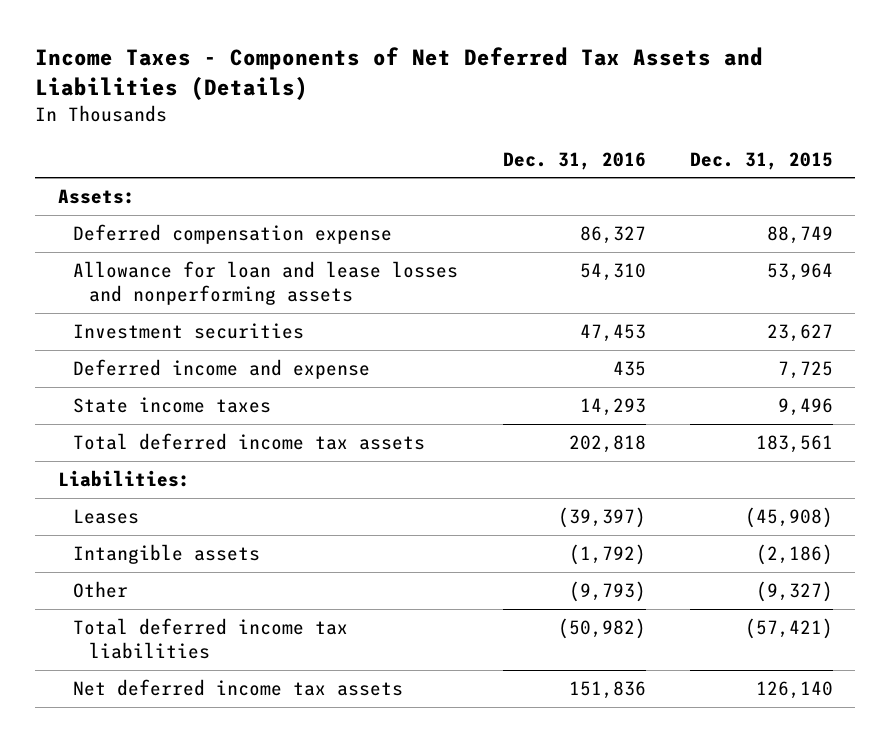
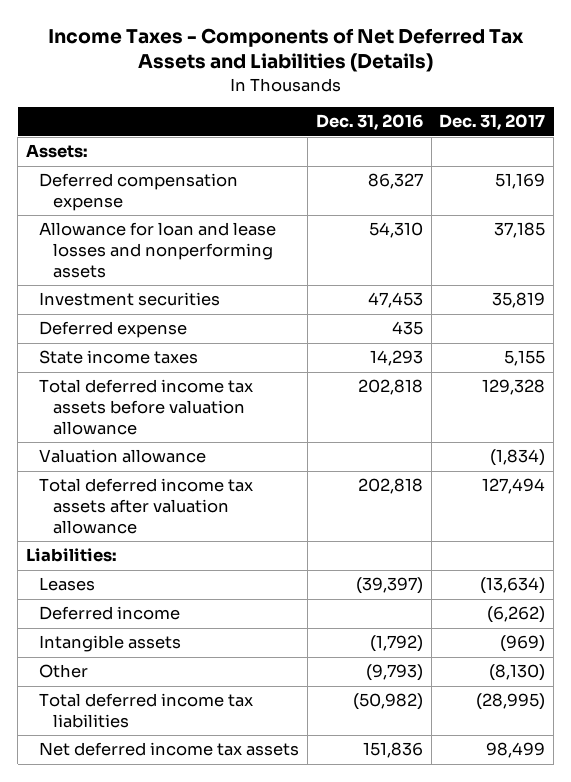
- | Dec. 31, 2016 | Dec. 31, 2015
+ | Dec. 31, 2016 | Dec. 31, 2017
- Deferred income and expense | 435 | 7,725
+ Deferred expense | 435 |
- Total deferred income tax assets | 202,818 | 183,561
+ Total deferred income tax assets before valuation allowance | 202,818 | 129,328
+ Valuation allowance | | (1,834)
+ Total deferred income tax assets after valuation allowance | 202,818 | 127,494
+ Deferred income | | (6,262)

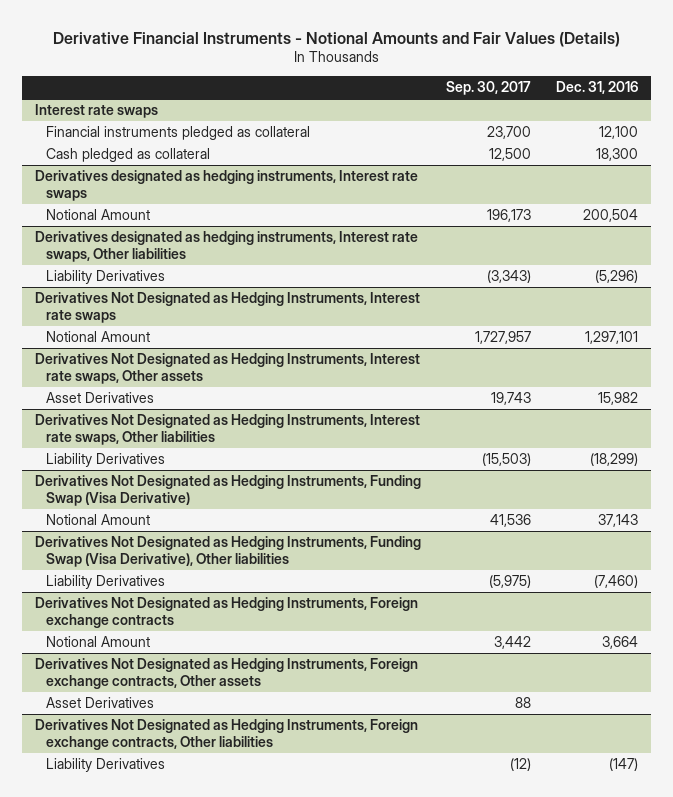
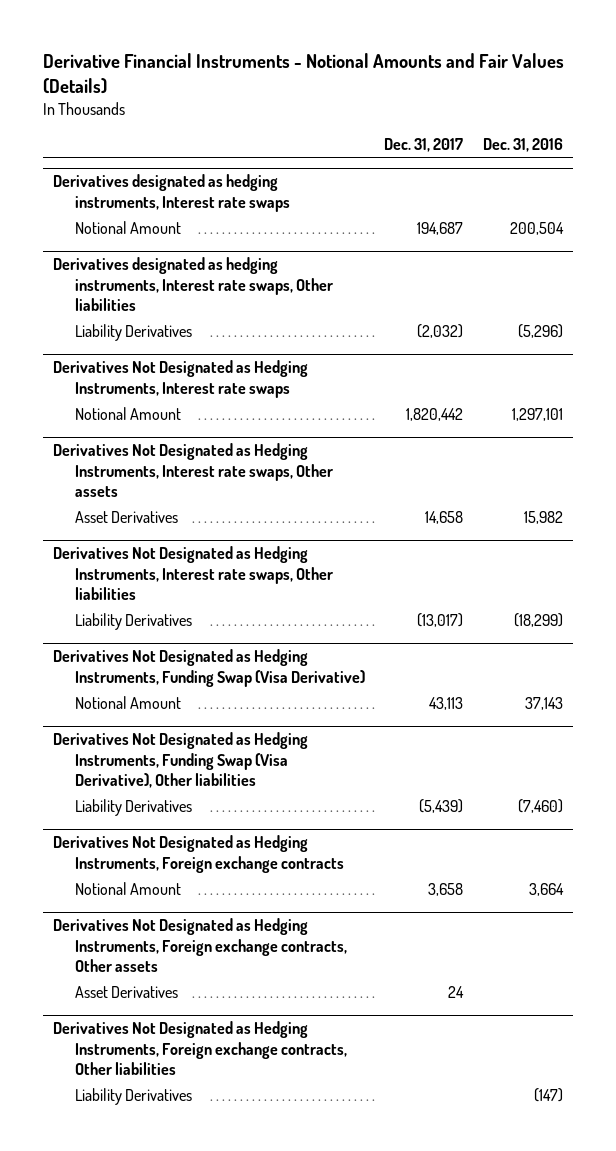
- | Sep. 30, 2017 | Dec. 31, 2016
+ | Dec. 31, 2017 | Dec. 31, 2016
- Interest rate swaps
- Financial instruments pledged as collateral | 23,700 | 12,100
- Cash pledged as collateral | 12,500 | 18,300

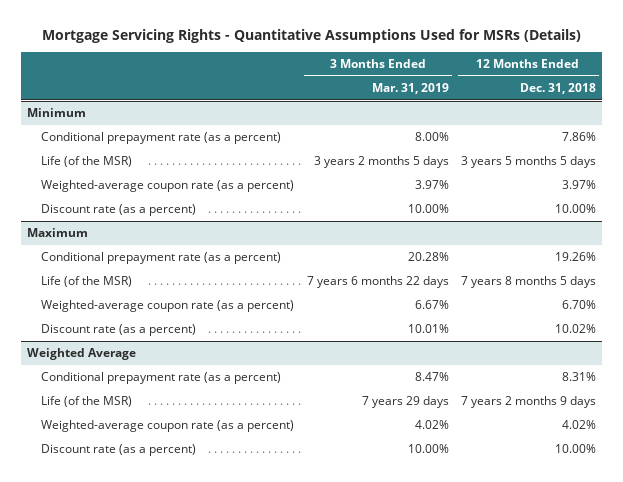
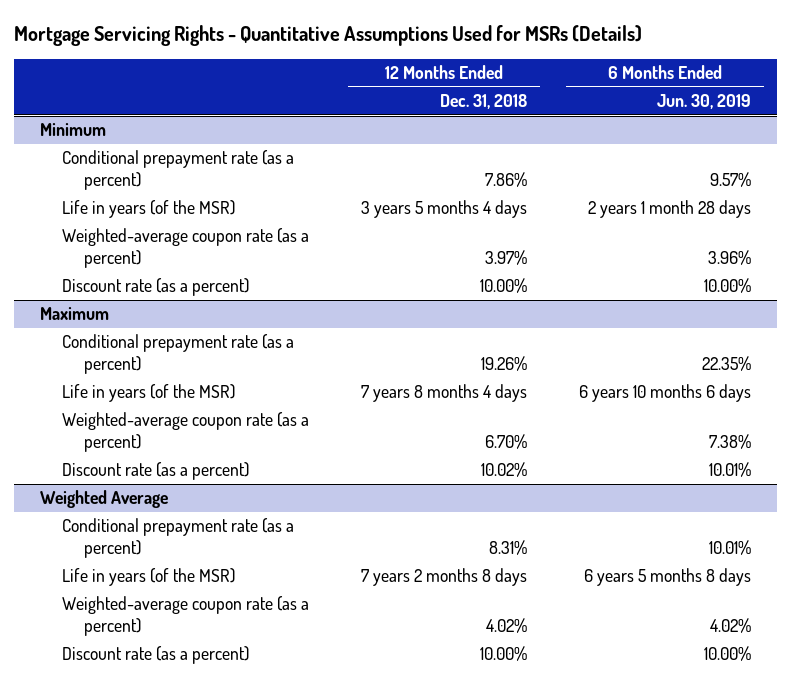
- | 3 Months Ended Mar. 31, 2019 | 12 Months Ended Dec. 31, 2018
+ | 12 Months Ended Dec. 31, 2018 | 6 Months Ended Jun. 30, 2019
@ Minimum
- Life (of the MSR) | 3 years 2 months 5 days | 3 years 5 months 5 days
+ Life in years (of the MSR) | 3 years 5 months 4 days | 2 years 1 month 28 days
@ Maximum
- Life (of the MSR) | 7 years 6 months 22 days | 7 years 8 months 5 days
+ Life in years (of the MSR) | 7 years 8 months 4 days | 6 years 10 months 6 days
@ Weighted Average
- Life (of the MSR) | 7 years 29 days | 7 years 2 months 9 days
+ Life in years (of the MSR) | 7 years 2 months 8 days | 6 years 5 months 8 days

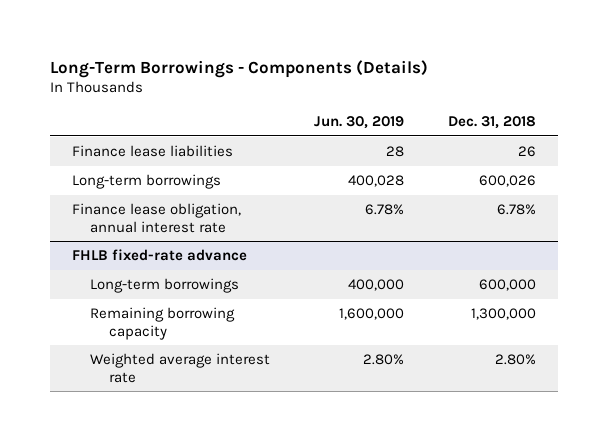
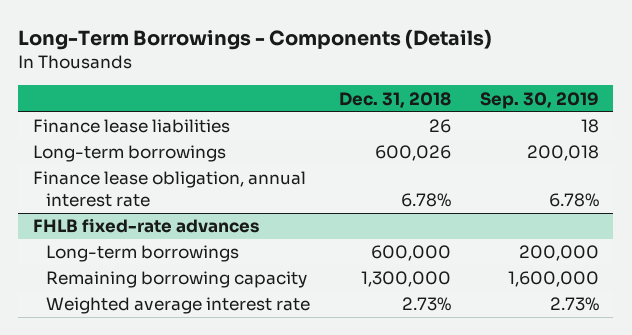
- | Jun. 30, 2019 | Dec. 31, 2018
+ | Dec. 31, 2018 | Sep. 30, 2019
- FHLB fixed-rate advance
+ FHLB fixed-rate advances
- Weighted average interest rate | 2.80% | 2.80%
+ Weighted average interest rate | 2.73% | 2.73%

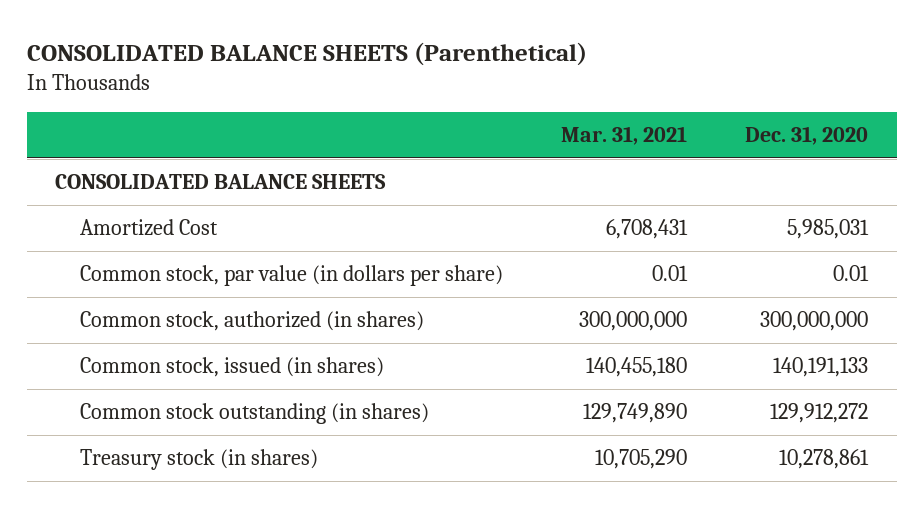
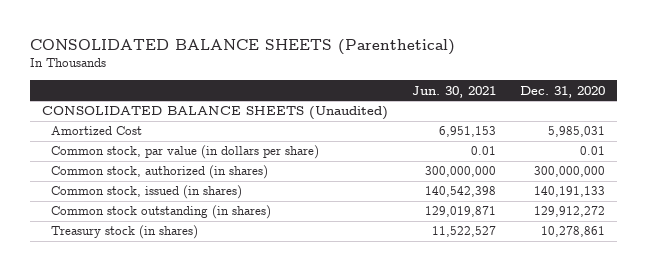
- | Mar. 31, 2021 | Dec. 31, 2020
+ | Jun. 30, 2021 | Dec. 31, 2020
- CONSOLIDATED BALANCE SHEETS
+ CONSOLIDATED BALANCE SHEETS (Unaudited)

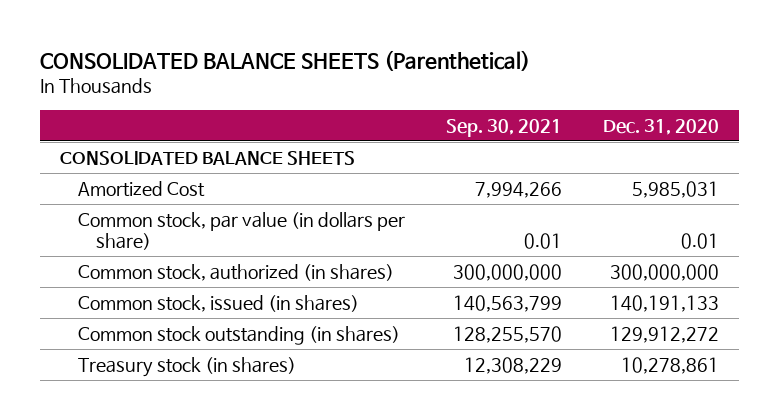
- | Jun. 30, 2021 | Dec. 31, 2020
+ | Sep. 30, 2021 | Dec. 31, 2020
- CONSOLIDATED BALANCE SHEETS (Unaudited)
+ CONSOLIDATED BALANCE SHEETS

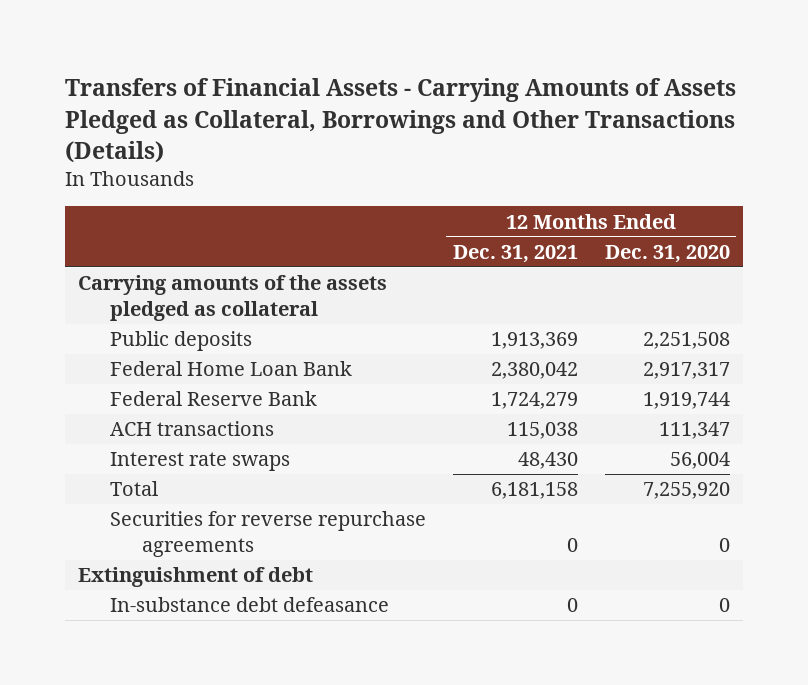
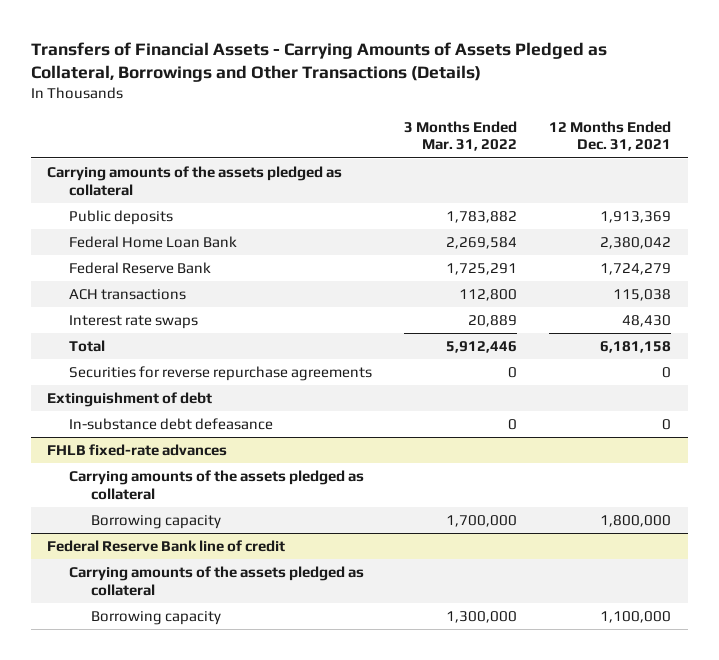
- | 12 Months Ended Dec. 31, 2021 | 12 Months Ended Dec. 31, 2020
+ | 3 Months Ended Mar. 31, 2022 | 12 Months Ended Dec. 31, 2021
+ FHLB fixed-rate advances
+ Carrying amounts of the assets pledged as collateral
+ Borrowing capacity | 1,700,000 | 1,800,000
+ Federal Reserve Bank line of credit
+ Carrying amounts of the assets pledged as collateral
+ Borrowing capacity | 1,300,000 | 1,100,000

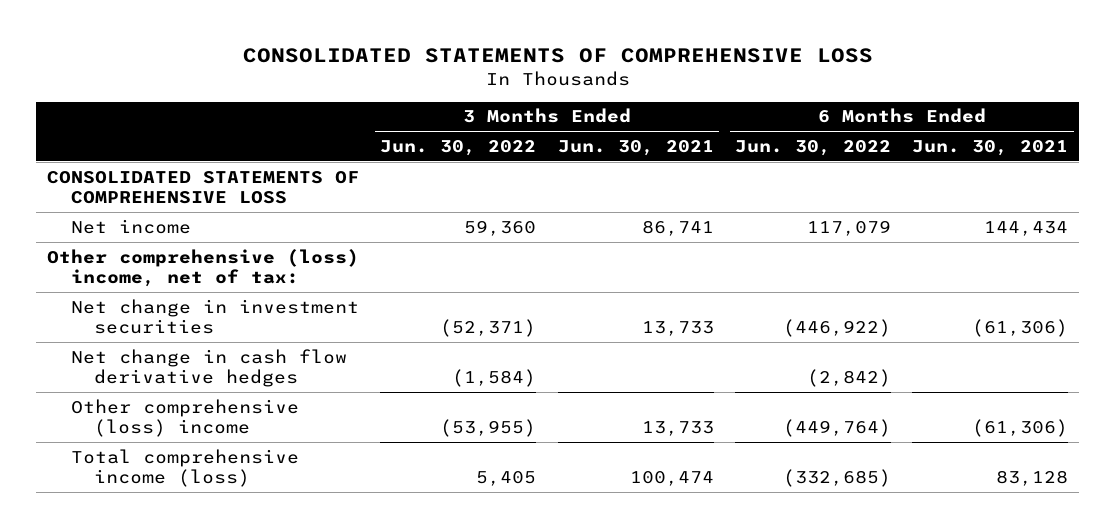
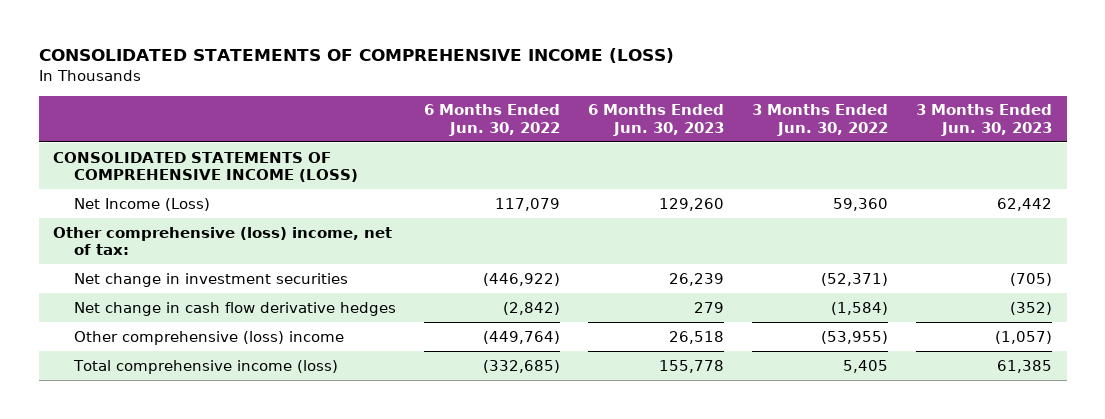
- CONSOLIDATED STATEMENTS OF COMPREHENSIVE LOSS
+ CONSOLIDATED STATEMENTS OF COMPREHENSIVE INCOME (LOSS)
- | 3 Months Ended Jun. 30, 2022 | 3 Months Ended Jun. 30, 2021 | 6 Months Ended Jun. 30, 2022 | 6 Months Ended Jun. 30, 2021
+ | 6 Months Ended Jun. 30, 2022 | 6 Months Ended Jun. 30, 2023 | 3 Months Ended Jun. 30, 2022 | 3 Months Ended Jun. 30, 2023
- CONSOLIDATED STATEMENTS OF COMPREHENSIVE LOSS
- Net income | 59,360 | 86,741 | 117,079 | 144,434
+ CONSOLIDATED STATEMENTS OF COMPREHENSIVE INCOME (LOSS)
+ Net Income (Loss) | 117,079 | 129,260 | 59,360 | 62,442

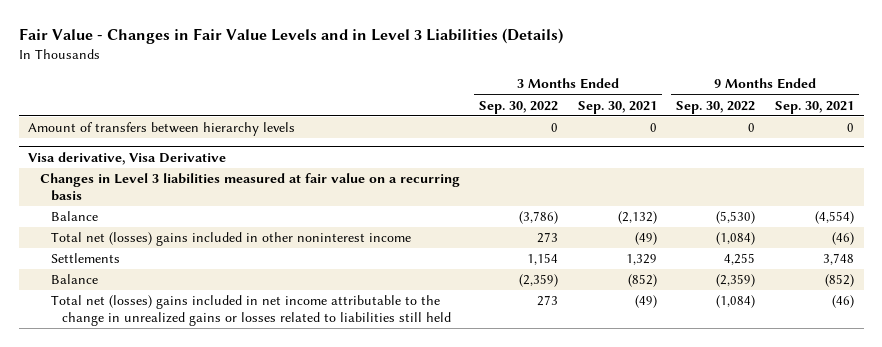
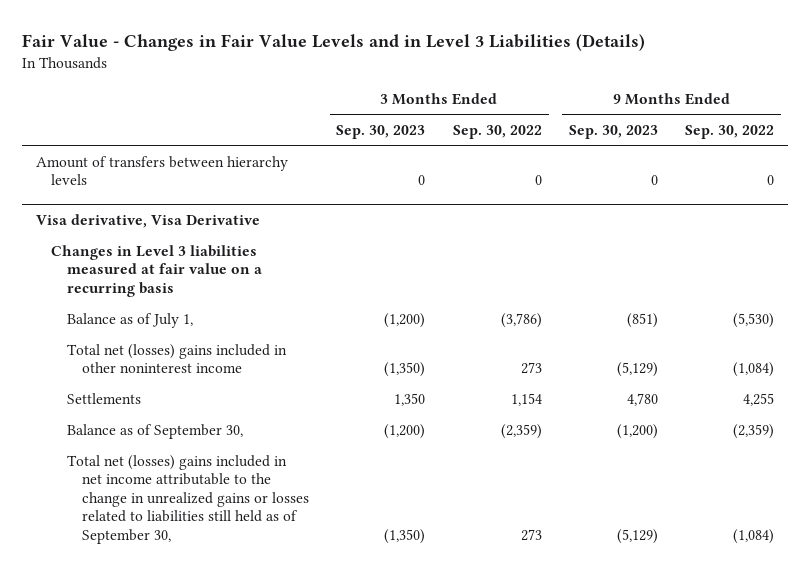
- | 3 Months Ended Sep. 30, 2022 | 3 Months Ended Sep. 30, 2021 | 9 Months Ended Sep. 30, 2022 | 9 Months Ended Sep. 30, 2021
+ | 3 Months Ended Sep. 30, 2023 | 3 Months Ended Sep. 30, 2022 | 9 Months Ended Sep. 30, 2023 | 9 Months Ended Sep. 30, 2022
@ Visa derivative, Visa Derivative
- Balance | (3,786) | (2,132) | (5,530) | (4,554)
+ Balance as of July 1, | (1,200) | (3,786) | (851) | (5,530)
- Balance | (2,359) | (852) | (2,359) | (852)
- Total net (losses) gains included in net income attributable to the change in unrealized gains or losses related to liabilities still held | 273 | (49) | (1,084) | (46)
+ Balance as of September 30, | (1,200) | (2,359) | (1,200) | (2,359)
+ Total net (losses) gains included in net income attributable to the change in unrealized gains or losses related to liabilities still held as of September 30, | (1,350) | 273 | (5,129) | (1,084)

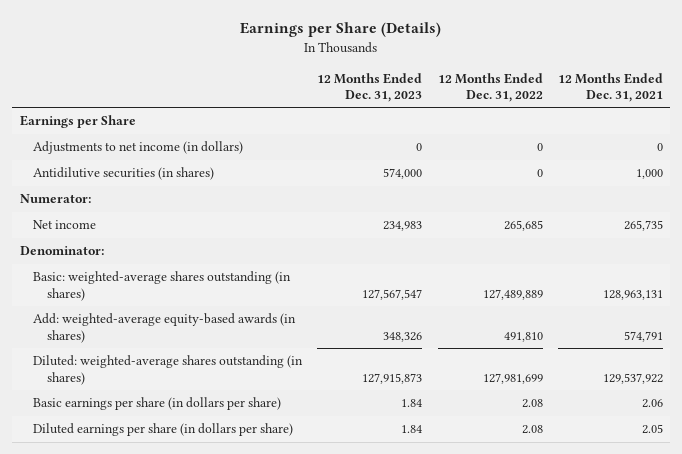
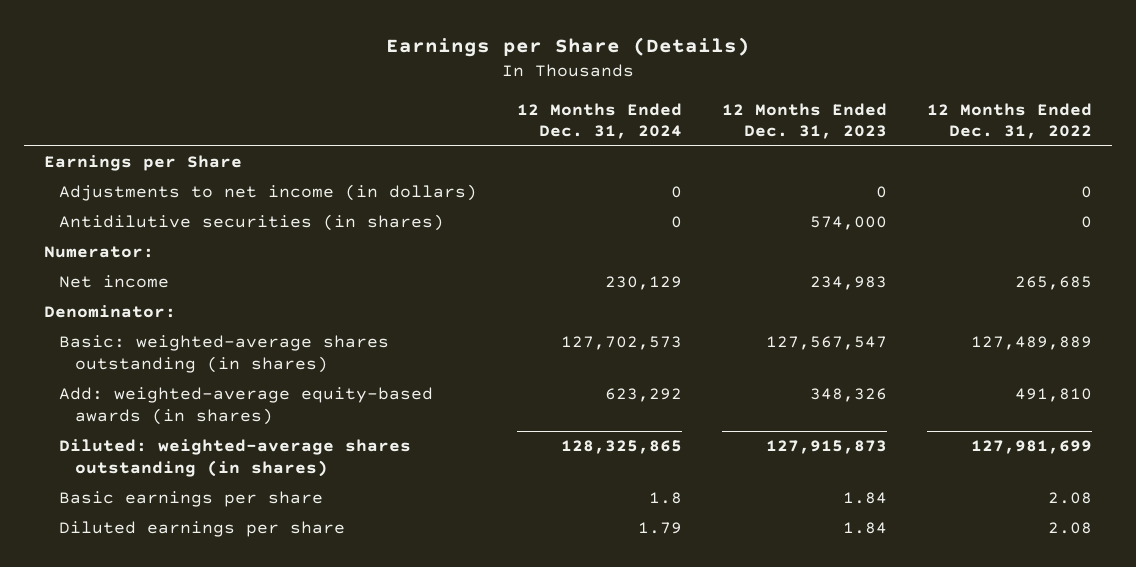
- | 12 Months Ended Dec. 31, 2023 | 12 Months Ended Dec. 31, 2022 | 12 Months Ended Dec. 31, 2021
+ | 12 Months Ended Dec. 31, 2024 | 12 Months Ended Dec. 31, 2023 | 12 Months Ended Dec. 31, 2022
- Basic earnings per share (in dollars per share) | 1.84 | 2.08 | 2.06
- Diluted earnings per share (in dollars per share) | 1.84 | 2.08 | 2.05
+ Basic earnings per share | 1.8 | 1.84 | 2.08
+ Diluted earnings per share | 1.79 | 1.84 | 2.08

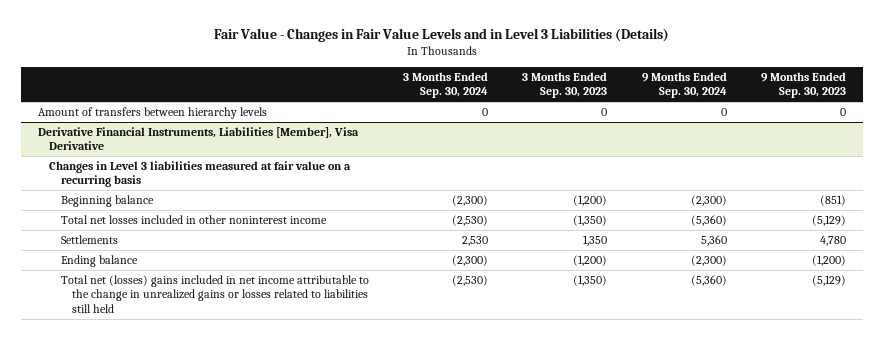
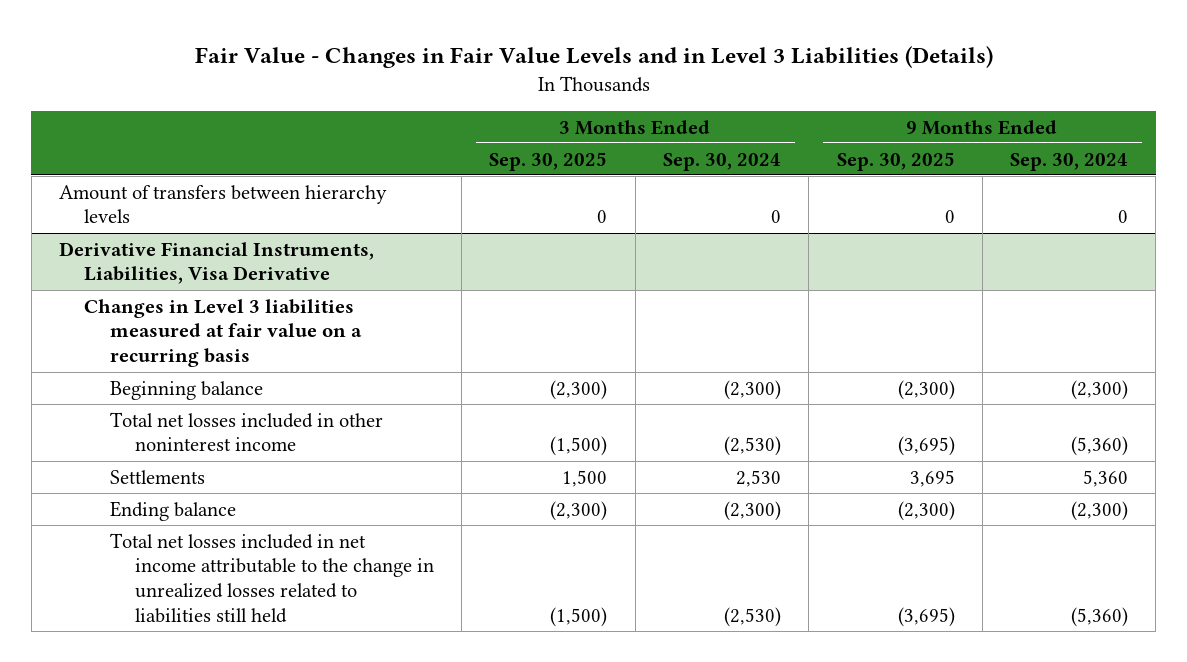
- | 3 Months Ended Sep. 30, 2024 | 3 Months Ended Sep. 30, 2023 | 9 Months Ended Sep. 30, 2024 | 9 Months Ended Sep. 30, 2023
+ | 3 Months Ended Sep. 30, 2025 | 3 Months Ended Sep. 30, 2024 | 9 Months Ended Sep. 30, 2025 | 9 Months Ended Sep. 30, 2024
- Derivative Financial Instruments, Liabilities [Member], Visa Derivative
+ Derivative Financial Instruments, Liabilities, Visa Derivative
- Total net (losses) gains included in net income attributable to the change in unrealized gains or losses related to liabilities still held | (2,530) | (1,350) | (5,360) | (5,129)
+ Total net losses included in net income attributable to the change in unrealized losses related to liabilities still held | (1,500) | (2,530) | (3,695) | (5,360)

